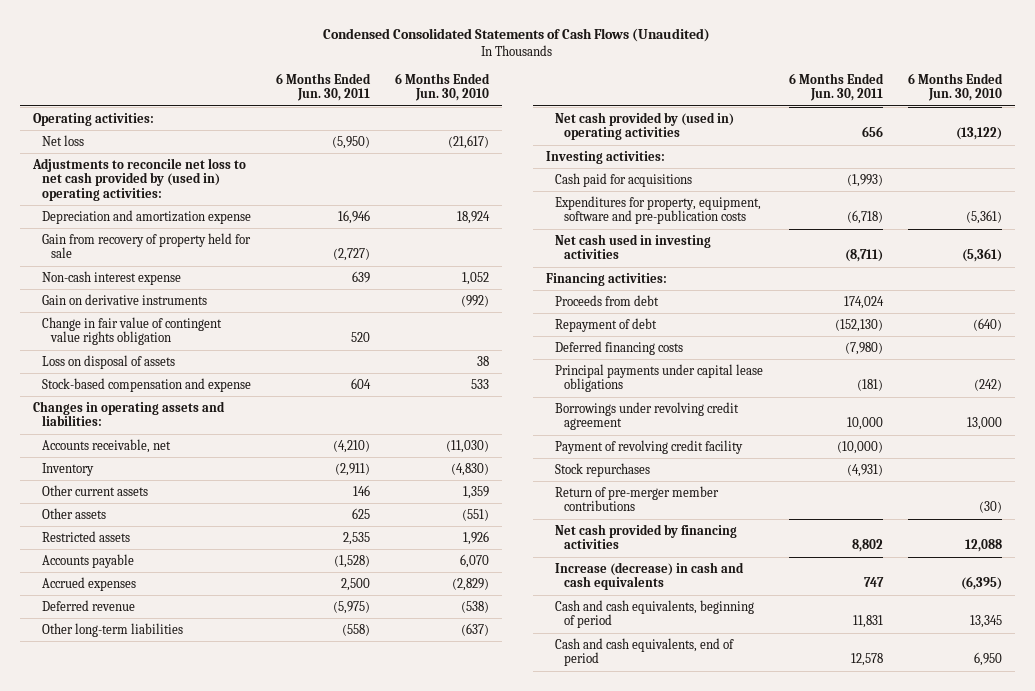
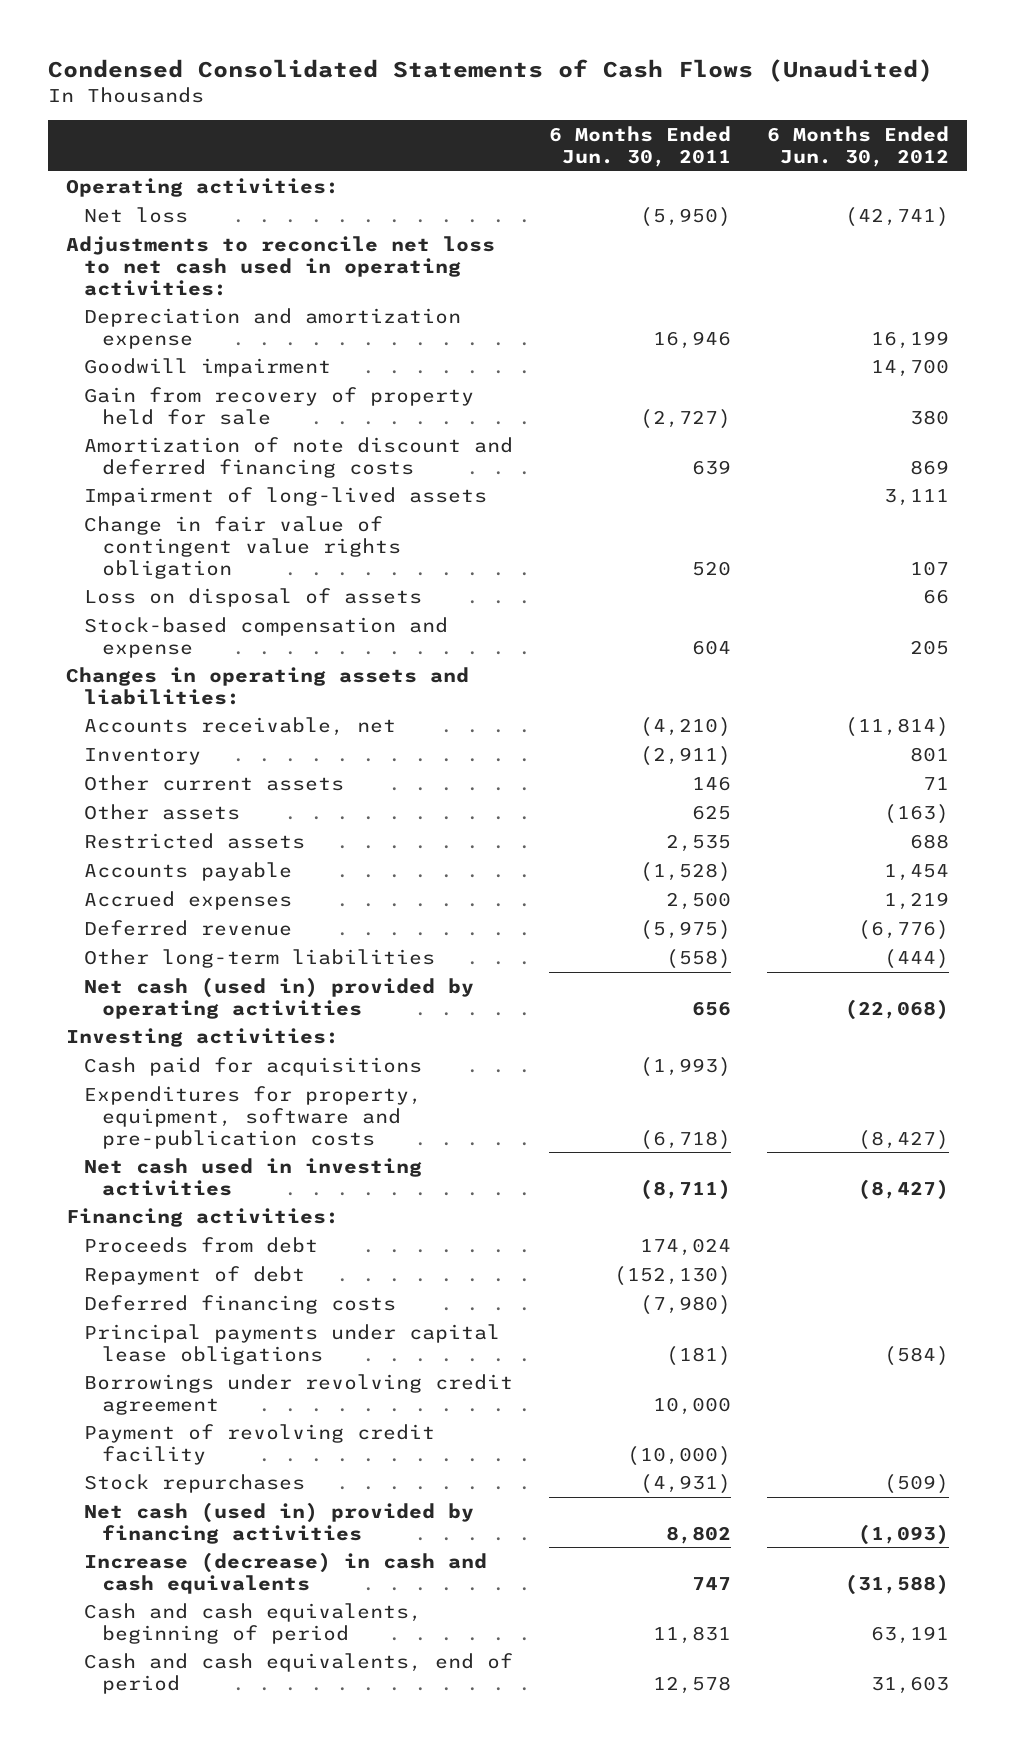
- | 6 Months Ended Jun. 30, 2011 | 6 Months Ended Jun. 30, 2010
+ | 6 Months Ended Jun. 30, 2011 | 6 Months Ended Jun. 30, 2012
- Adjustments to reconcile net loss to net cash provided by (used in) operating activities:
+ Adjustments to reconcile net loss to net cash used in operating activities:
+ Goodwill impairment | | 14,700
- Non-cash interest expense | 639 | 1,052
- Gain on derivative instruments | | (992)
+ Amortization of note discount and deferred financing costs | 639 | 869
+ Impairment of long-lived assets | | 3,111
- Net cash provided by (used in) operating activities | 656 | (13,122)
+ Net cash (used in) provided by operating activities | 656 | (22,068)
- Return of pre-merger member contributions | | (30)
- Net cash provided by financing activities | 8,802 | 12,088
+ Net cash (used in) provided by financing activities | 8,802 | (1,093)

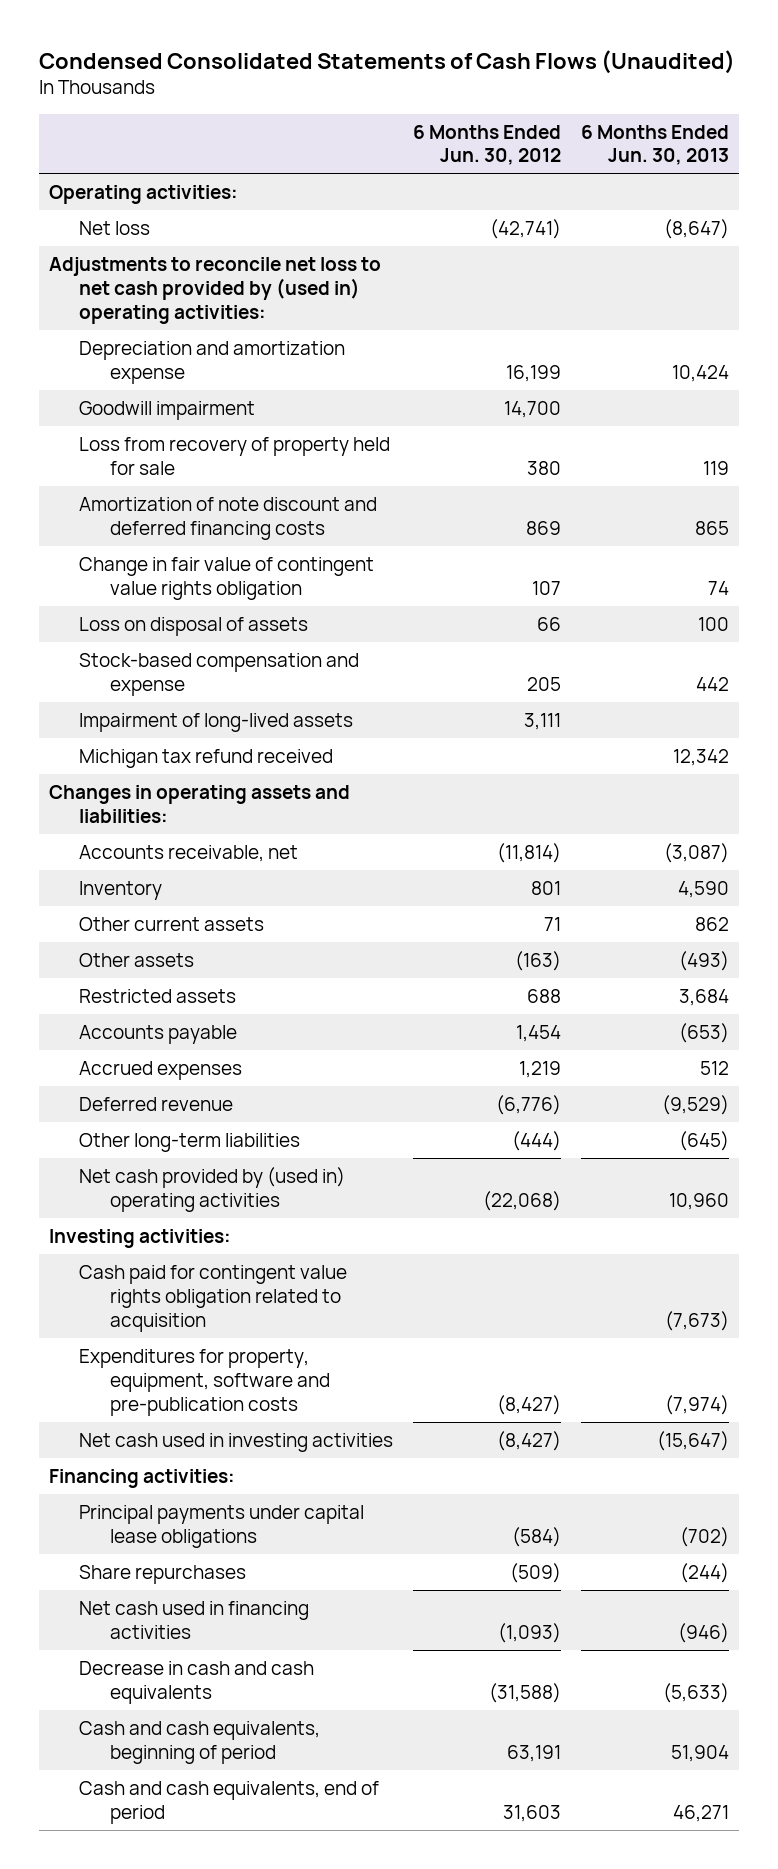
- | 6 Months Ended Jun. 30, 2011 | 6 Months Ended Jun. 30, 2012
+ | 6 Months Ended Jun. 30, 2012 | 6 Months Ended Jun. 30, 2013
- Adjustments to reconcile net loss to net cash used in operating activities:
+ Adjustments to reconcile net loss to net cash provided by (used in) operating activities:
- Gain from recovery of property held for sale | (2,727) | 380
+ Loss from recovery of property held for sale | 380 | 119
moved down: Impairment of long-lived assets | 3,111 |
+ Michigan tax refund received | | 12,342
- Net cash (used in) provided by operating activities | 656 | (22,068)
+ Net cash provided by (used in) operating activities | (22,068) | 10,960
- Cash paid for acquisitions | (1,993) |
+ Cash paid for contingent value rights obligation related to acquisition | | (7,673)
- Proceeds from debt | 174,024 |
- Repayment of debt | (152,130) |
- Deferred financing costs | (7,980) |
- Borrowings under revolving credit agreement | 10,000 |
- Payment of revolving credit facility | (10,000) |
- Stock repurchases | (4,931) | (509)
- Net cash (used in) provided by financing activities | 8,802 | (1,093)
- Increase (decrease) in cash and cash equivalents | 747 | (31,588)
+ Share repurchases | (509) | (244)
+ Net cash used in financing activities | (1,093) | (946)
+ Decrease in cash and cash equivalents | (31,588) | (5,633)

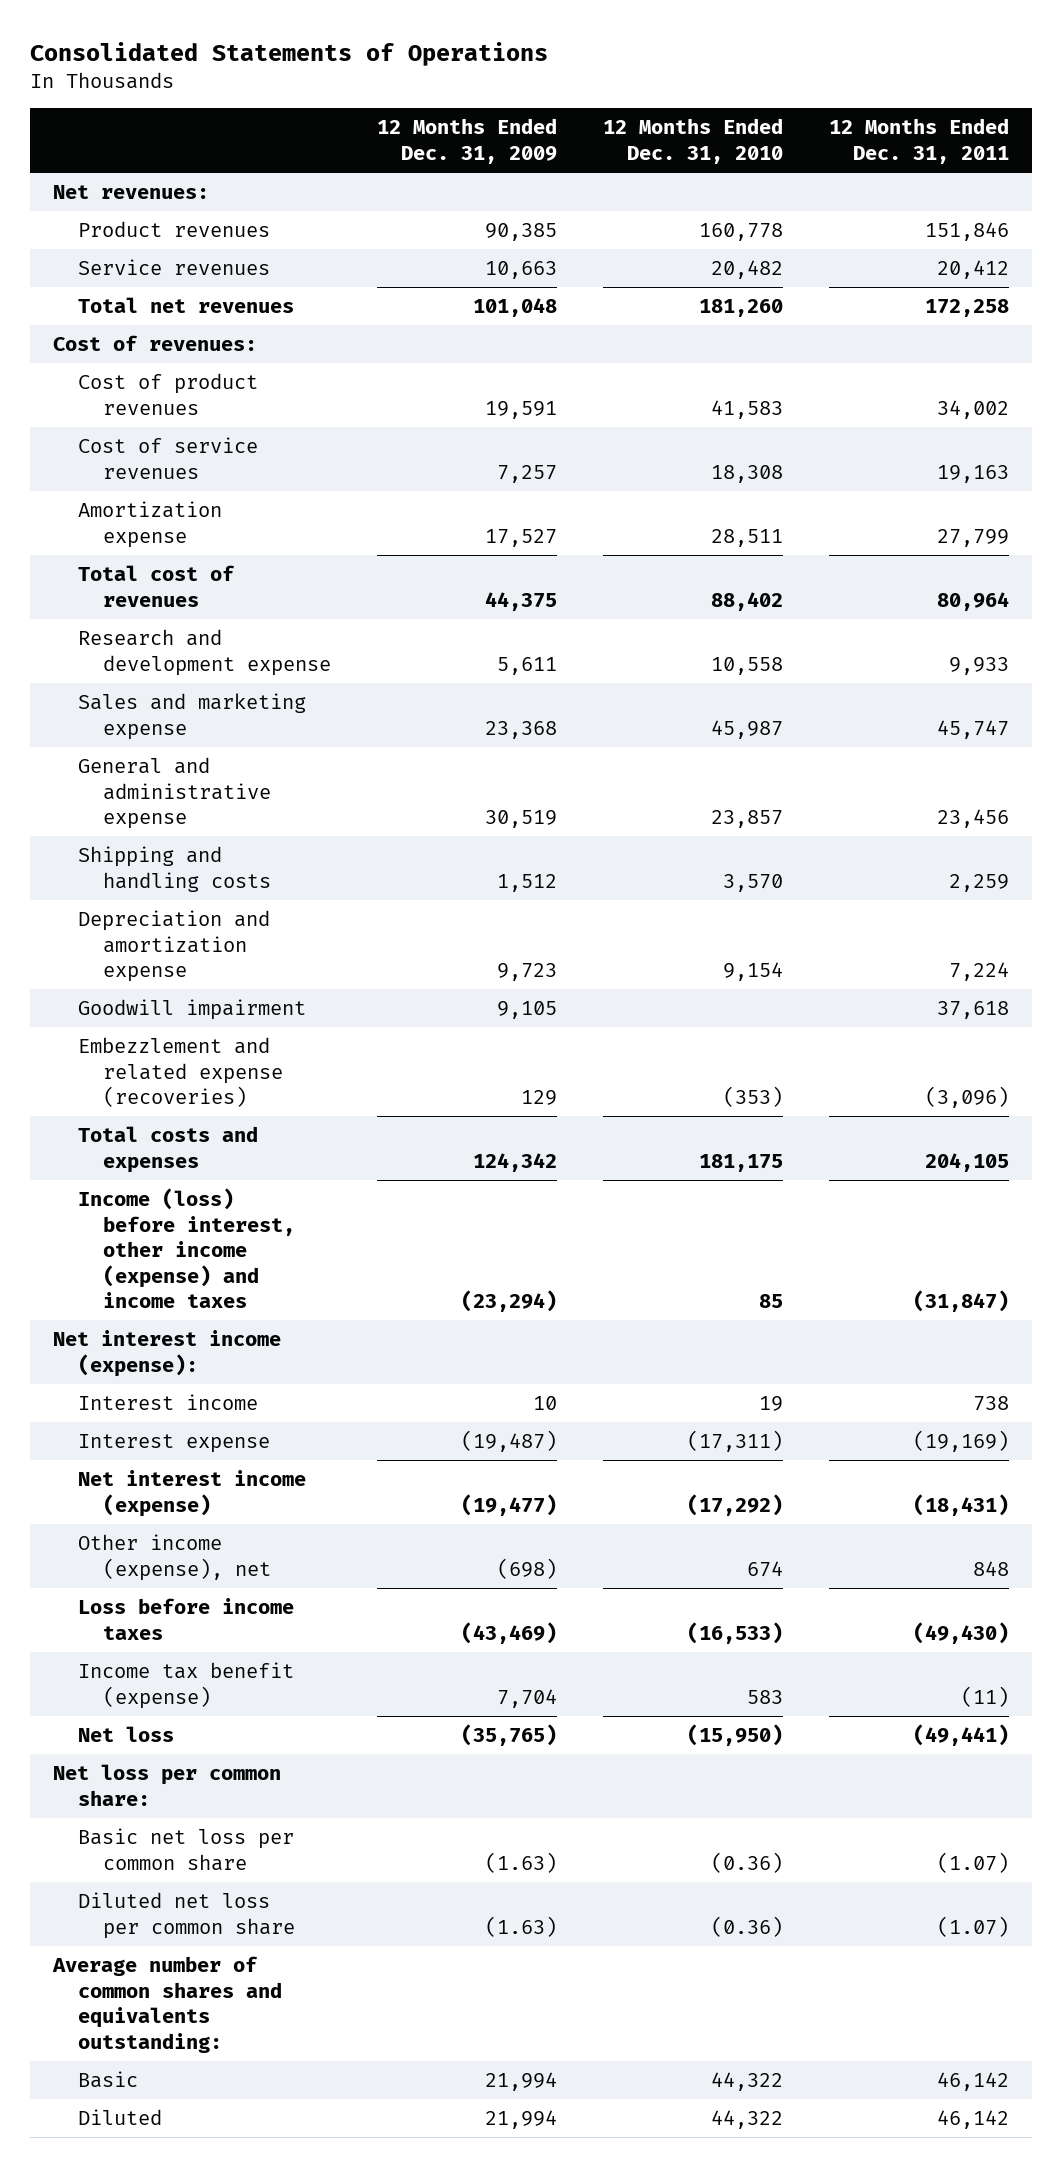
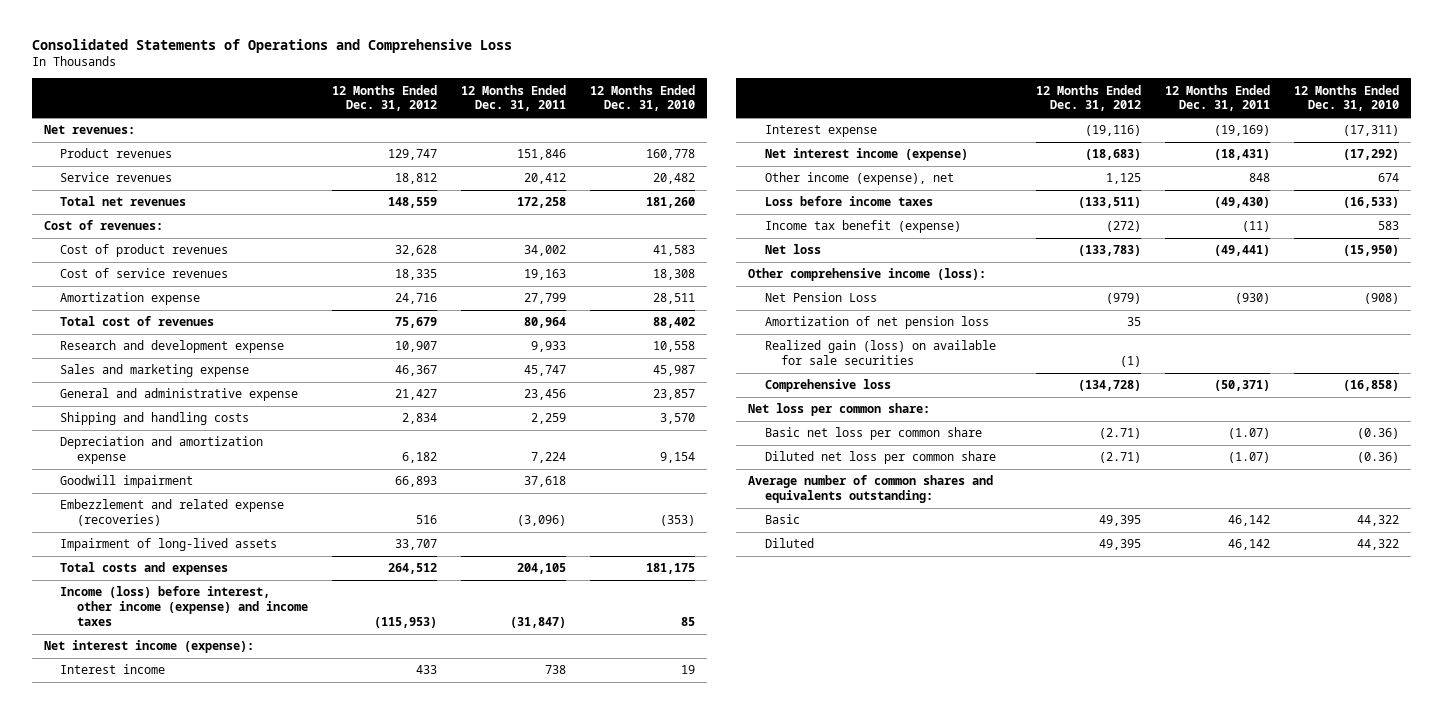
- Consolidated Statements of Operations
+ Consolidated Statements of Operations and Comprehensive Loss
- | 12 Months Ended Dec. 31, 2009 | 12 Months Ended Dec. 31, 2010 | 12 Months Ended Dec. 31, 2011
+ | 12 Months Ended Dec. 31, 2012 | 12 Months Ended Dec. 31, 2011 | 12 Months Ended Dec. 31, 2010
+ Impairment of long-lived assets | 33,707 | |
+ Other comprehensive income (loss):
+ Net Pension Loss | (979) | (930) | (908)
+ Amortization of net pension loss | 35 | |
+ Realized gain (loss) on available for sale securities | (1) | |
+ Comprehensive loss | (134,728) | (50,371) | (16,858)

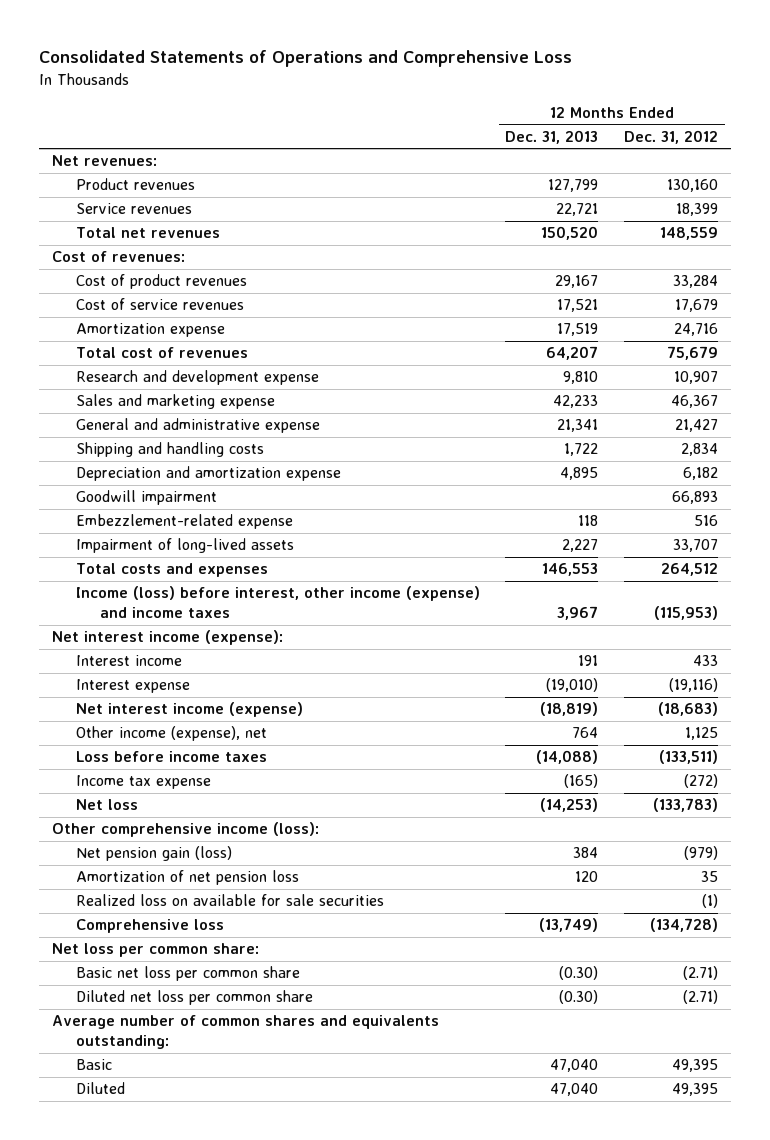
- | 12 Months Ended Dec. 31, 2012 | 12 Months Ended Dec. 31, 2011 | 12 Months Ended Dec. 31, 2010
+ | 12 Months Ended Dec. 31, 2013 | 12 Months Ended Dec. 31, 2012
- Product revenues | 129,747 | 151,846 | 160,778
- Service revenues | 18,812 | 20,412 | 20,482
+ Product revenues | 127,799 | 130,160
+ Service revenues | 22,721 | 18,399
- Cost of product revenues | 32,628 | 34,002 | 41,583
- Cost of service revenues | 18,335 | 19,163 | 18,308
+ Cost of product revenues | 29,167 | 33,284
+ Cost of service revenues | 17,521 | 17,679
- Embezzlement and related expense (recoveries) | 516 | (3,096) | (353)
+ Embezzlement-related expense | 118 | 516
- Income tax benefit (expense) | (272) | (11) | 583
+ Income tax expense | (165) | (272)
- Net Pension Loss | (979) | (930) | (908)
+ Net pension gain (loss) | 384 | (979)
- Realized gain (loss) on available for sale securities | (1) | |
+ Realized loss on available for sale securities | | (1)

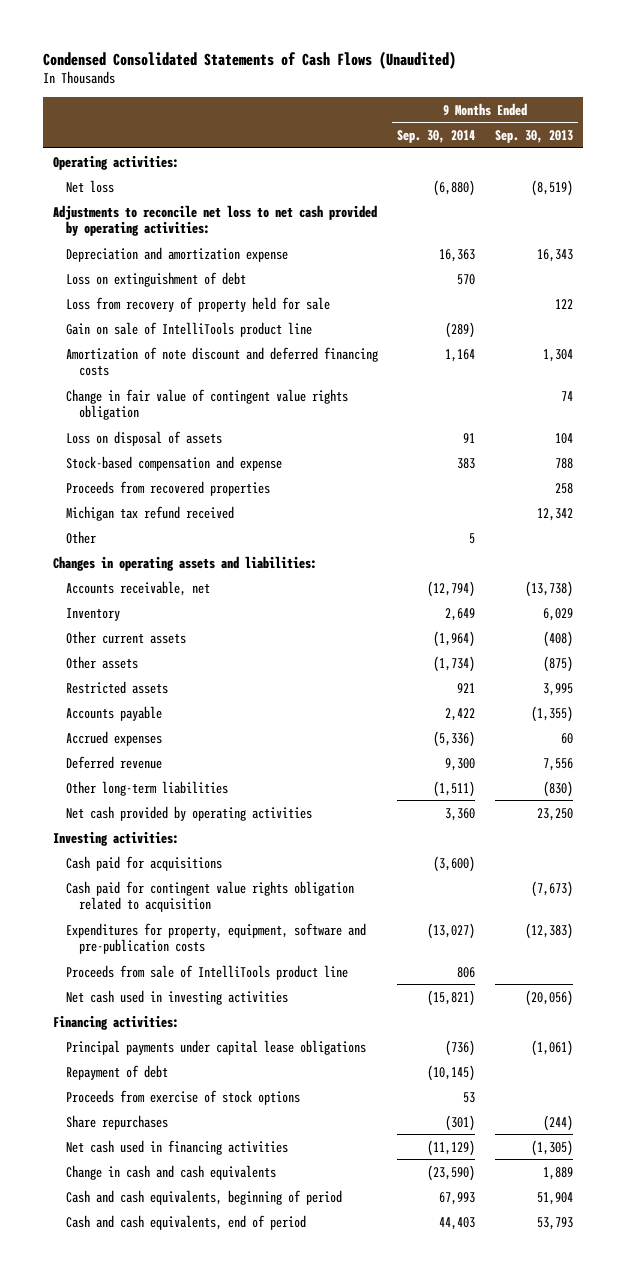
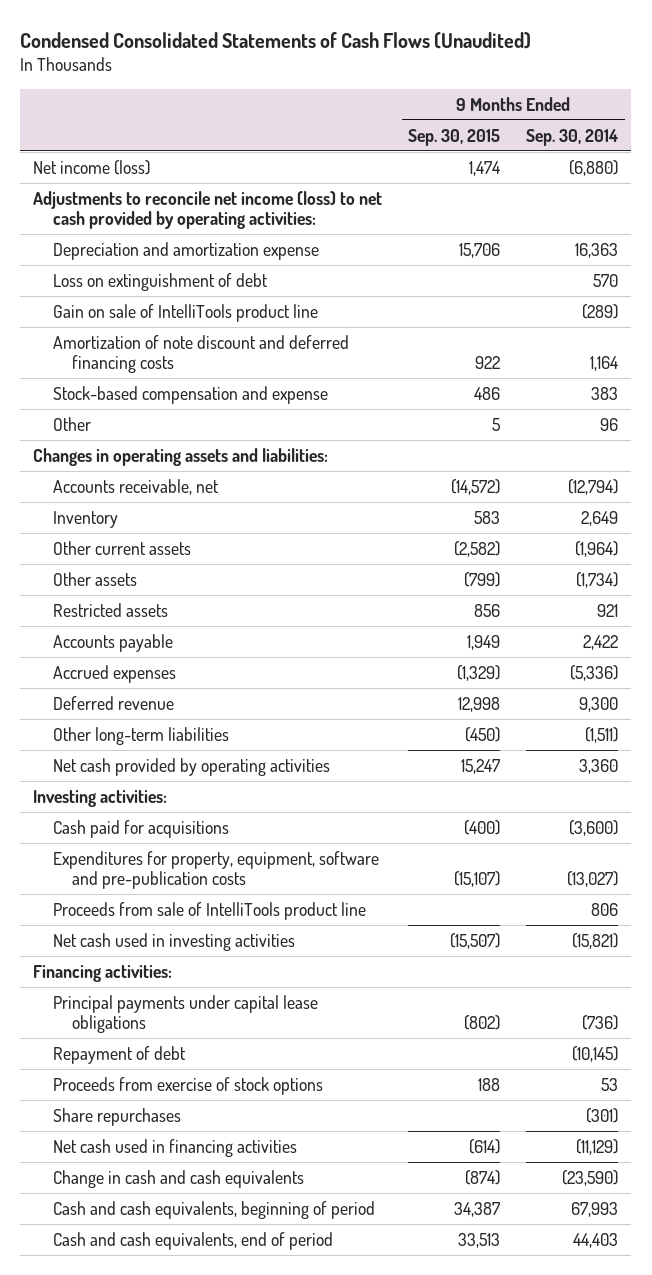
- | 9 Months Ended Sep. 30, 2014 | 9 Months Ended Sep. 30, 2013
+ | 9 Months Ended Sep. 30, 2015 | 9 Months Ended Sep. 30, 2014
- Operating activities:
- Net loss | (6,880) | (8,519)
- Adjustments to reconcile net loss to net cash provided by operating activities:
+ Net income (loss) | 1,474 | (6,880)
+ Adjustments to reconcile net income (loss) to net cash provided by operating activities:
- Loss from recovery of property held for sale | | 122
- Change in fair value of contingent value rights obligation | | 74
- Loss on disposal of assets | 91 | 104
- Proceeds from recovered properties | | 258
- Michigan tax refund received | | 12,342
- Other | 5 |
+ Other | 5 | 96
- Cash paid for contingent value rights obligation related to acquisition | | (7,673)

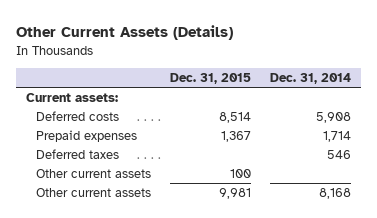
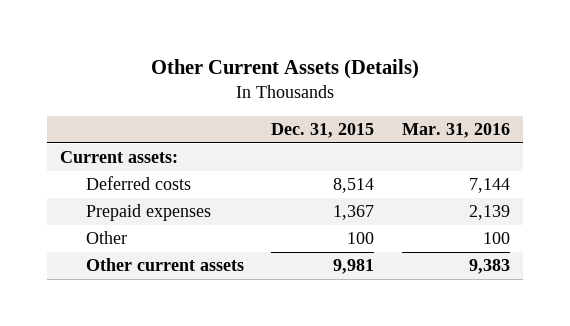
- | Dec. 31, 2015 | Dec. 31, 2014
+ | Dec. 31, 2015 | Mar. 31, 2016
- Deferred taxes | | 546
- Other current assets | 100 |
+ Other | 100 | 100

